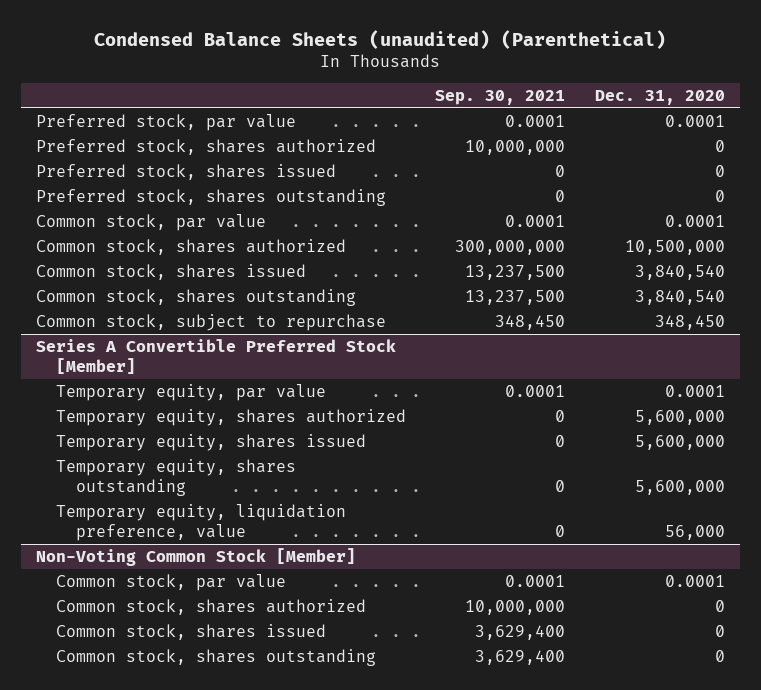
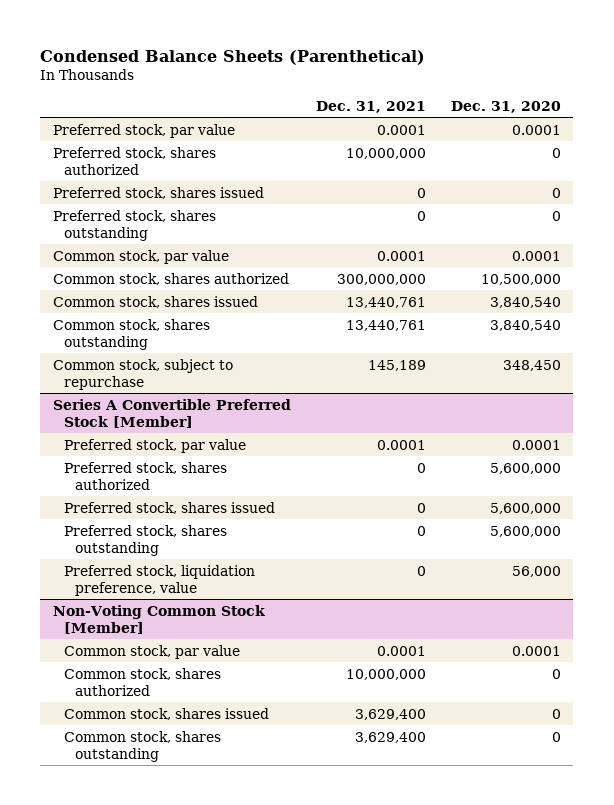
- Condensed Balance Sheets (unaudited) (Parenthetical)
+ Condensed Balance Sheets (Parenthetical)
- | Sep. 30, 2021 | Dec. 31, 2020
+ | Dec. 31, 2021 | Dec. 31, 2020
@ Series A Convertible Preferred Stock [Member]
- Temporary equity, par value | 0.0001 | 0.0001
- Temporary equity, shares authorized | 0 | 5,600,000
- Temporary equity, shares issued | 0 | 5,600,000
- Temporary equity, shares outstanding | 0 | 5,600,000
- Temporary equity, liquidation preference, value | 0 | 56,000
+ Preferred stock, par value | 0.0001 | 0.0001
+ Preferred stock, shares authorized | 0 | 5,600,000
+ Preferred stock, shares issued | 0 | 5,600,000
+ Preferred stock, shares outstanding | 0 | 5,600,000
+ Preferred stock, liquidation preference, value | 0 | 56,000

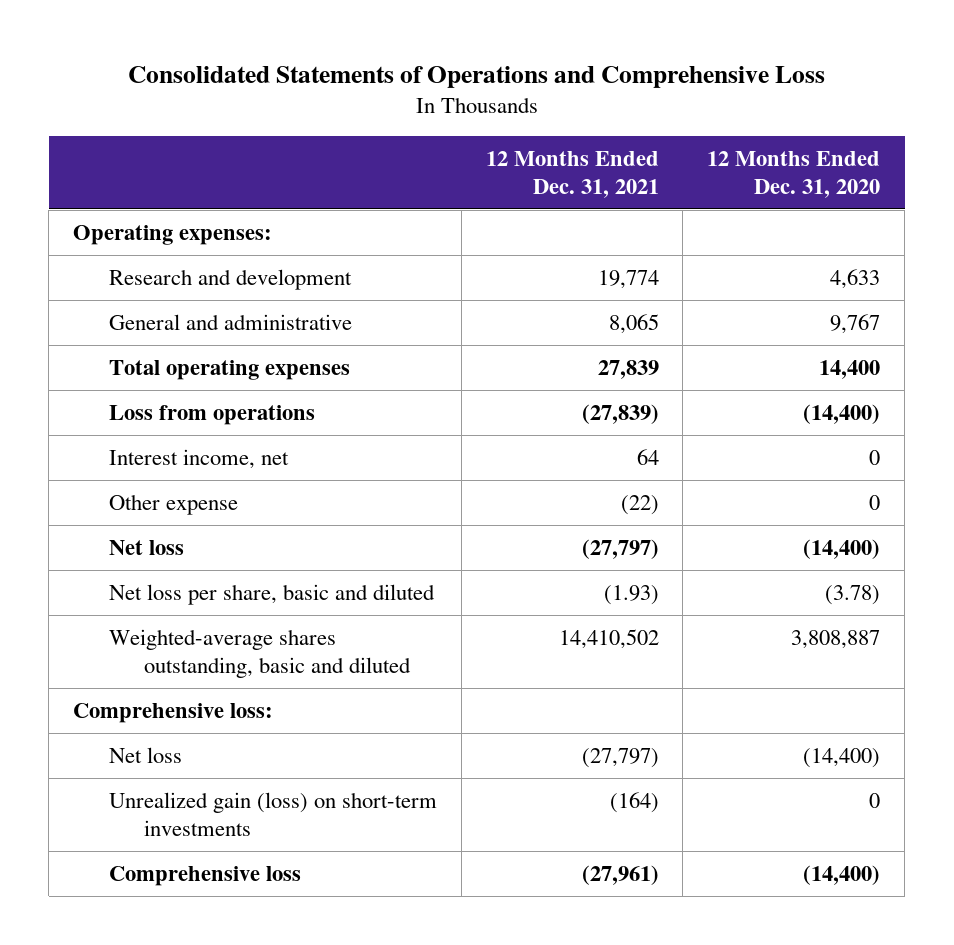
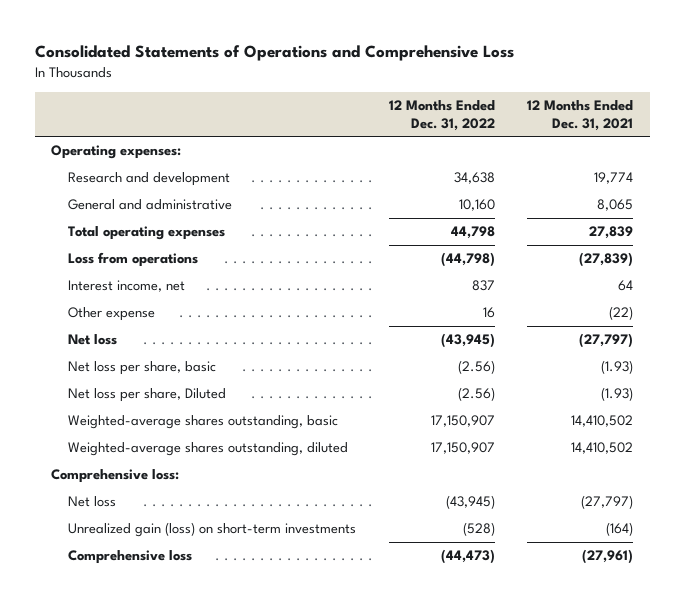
- | 12 Months Ended Dec. 31, 2021 | 12 Months Ended Dec. 31, 2020
+ | 12 Months Ended Dec. 31, 2022 | 12 Months Ended Dec. 31, 2021
- Net loss per share, basic and diluted | (1.93) | (3.78)
- Weighted-average shares outstanding, basic and diluted | 14,410,502 | 3,808,887
+ Net loss per share, basic | (2.56) | (1.93)
+ Net loss per share, Diluted | (2.56) | (1.93)
+ Weighted-average shares outstanding, basic | 17,150,907 | 14,410,502
+ Weighted-average shares outstanding, diluted | 17,150,907 | 14,410,502

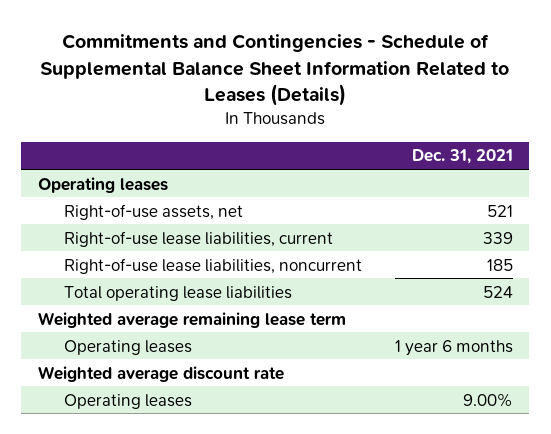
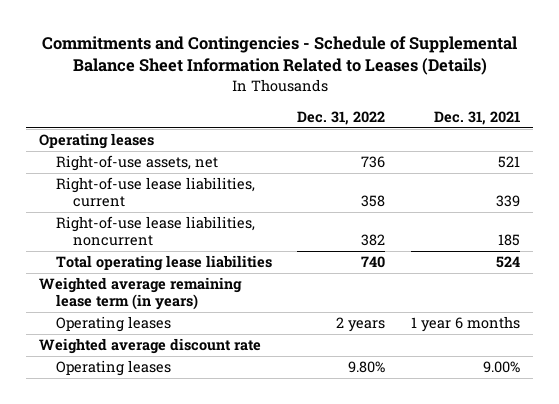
- | Dec. 31, 2021
+ | Dec. 31, 2022 | Dec. 31, 2021
- Weighted average remaining lease term
+ Weighted average remaining lease term (in years)

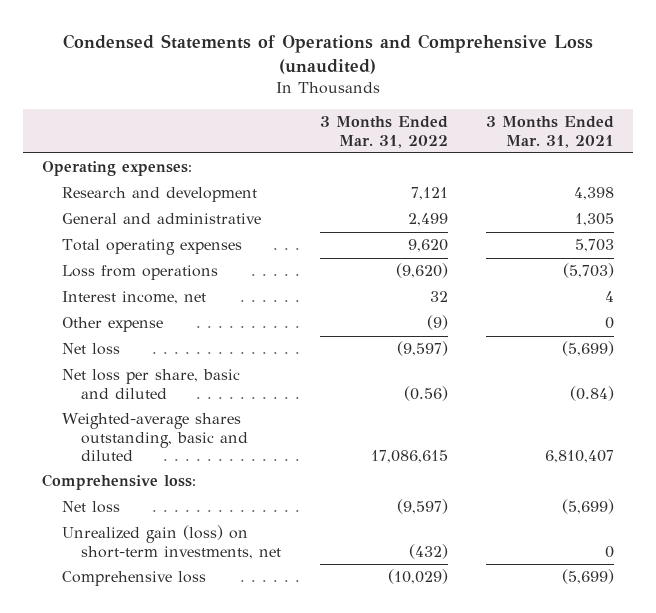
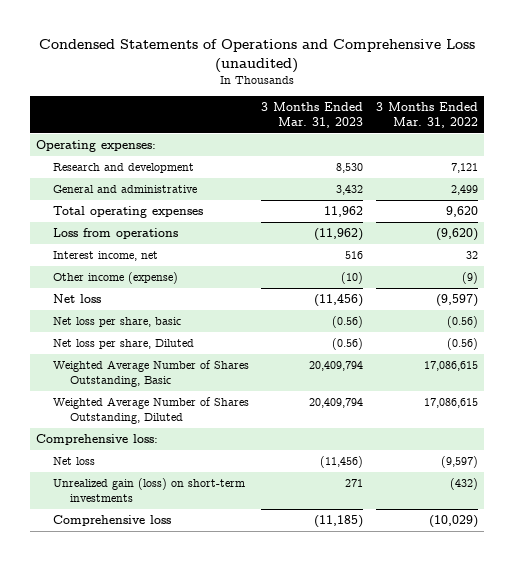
- | 3 Months Ended Mar. 31, 2022 | 3 Months Ended Mar. 31, 2021
+ | 3 Months Ended Mar. 31, 2023 | 3 Months Ended Mar. 31, 2022
- Other expense | (9) | 0
+ Other income (expense) | (10) | (9)
- Net loss per share, basic and diluted | (0.56) | (0.84)
- Weighted-average shares outstanding, basic and diluted | 17,086,615 | 6,810,407
+ Net loss per share, basic | (0.56) | (0.56)
+ Net loss per share, Diluted | (0.56) | (0.56)
+ Weighted Average Number of Shares Outstanding, Basic | 20,409,794 | 17,086,615
+ Weighted Average Number of Shares Outstanding, Diluted | 20,409,794 | 17,086,615
- Unrealized gain (loss) on short-term investments, net | (432) | 0
+ Unrealized gain (loss) on short-term investments | 271 | (432)

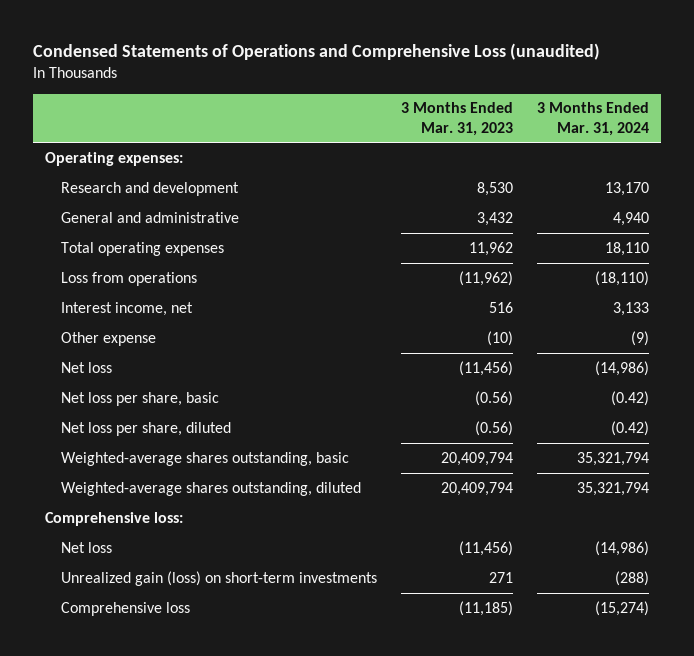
- | 3 Months Ended Mar. 31, 2023 | 3 Months Ended Mar. 31, 2022
+ | 3 Months Ended Mar. 31, 2023 | 3 Months Ended Mar. 31, 2024
- Other income (expense) | (10) | (9)
+ Other expense | (10) | (9)
- Net loss per share, Diluted | (0.56) | (0.56)
- Weighted Average Number of Shares Outstanding, Basic | 20,409,794 | 17,086,615
- Weighted Average Number of Shares Outstanding, Diluted | 20,409,794 | 17,086,615
+ Net loss per share, diluted | (0.56) | (0.42)
+ Weighted-average shares outstanding, basic | 20,409,794 | 35,321,794
+ Weighted-average shares outstanding, diluted | 20,409,794 | 35,321,794

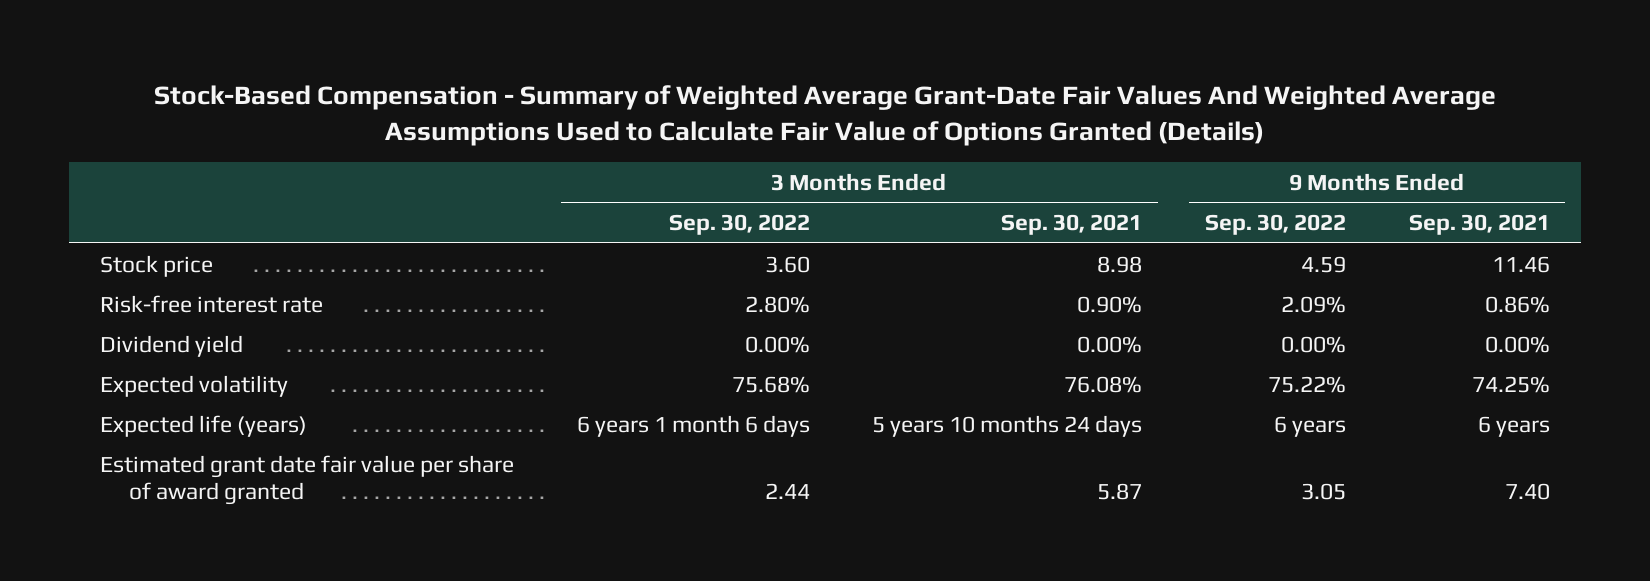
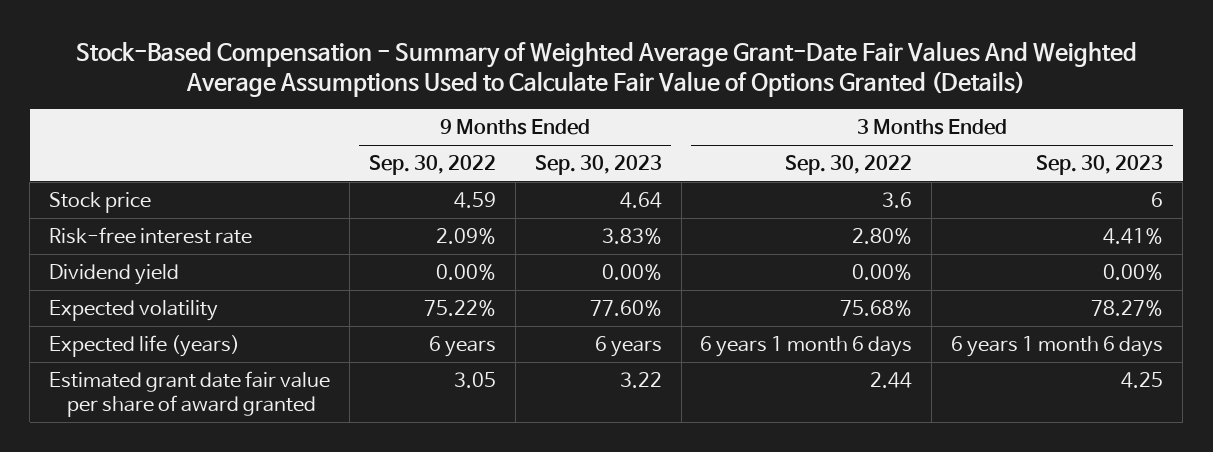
- | 3 Months Ended Sep. 30, 2022 | 3 Months Ended Sep. 30, 2021 | 9 Months Ended Sep. 30, 2022 | 9 Months Ended Sep. 30, 2021
+ | 9 Months Ended Sep. 30, 2022 | 9 Months Ended Sep. 30, 2023 | 3 Months Ended Sep. 30, 2022 | 3 Months Ended Sep. 30, 2023
- Stock price | 3.60 | 8.98 | 4.59 | 11.46
+ Stock price | 4.59 | 4.64 | 3.6 | 6

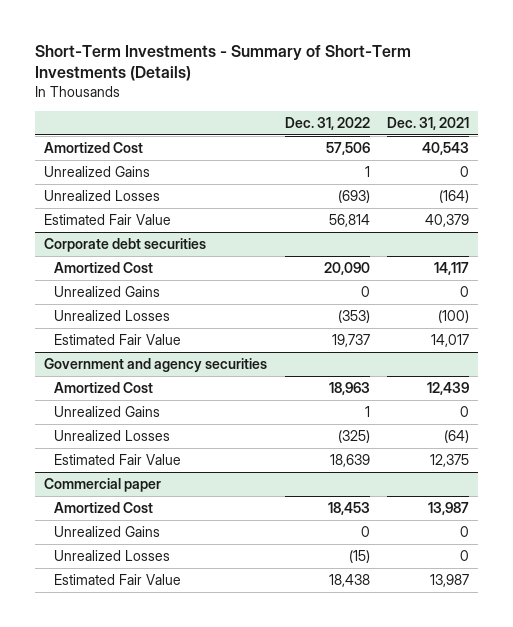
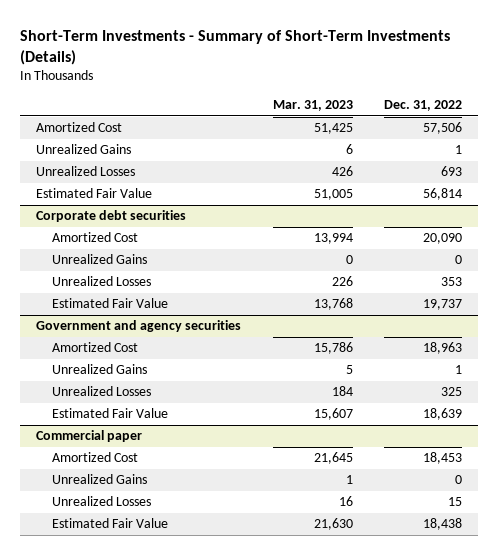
- | Dec. 31, 2022 | Dec. 31, 2021
+ | Mar. 31, 2023 | Dec. 31, 2022
- Unrealized Losses | (693) | (164)
+ Unrealized Losses | 426 | 693
@ Corporate debt securities
- Unrealized Losses | (353) | (100)
+ Unrealized Losses | 226 | 353
@ Government and agency securities
- Unrealized Losses | (325) | (64)
+ Unrealized Losses | 184 | 325
@ Commercial paper
- Unrealized Losses | (15) | 0
+ Unrealized Losses | 16 | 15

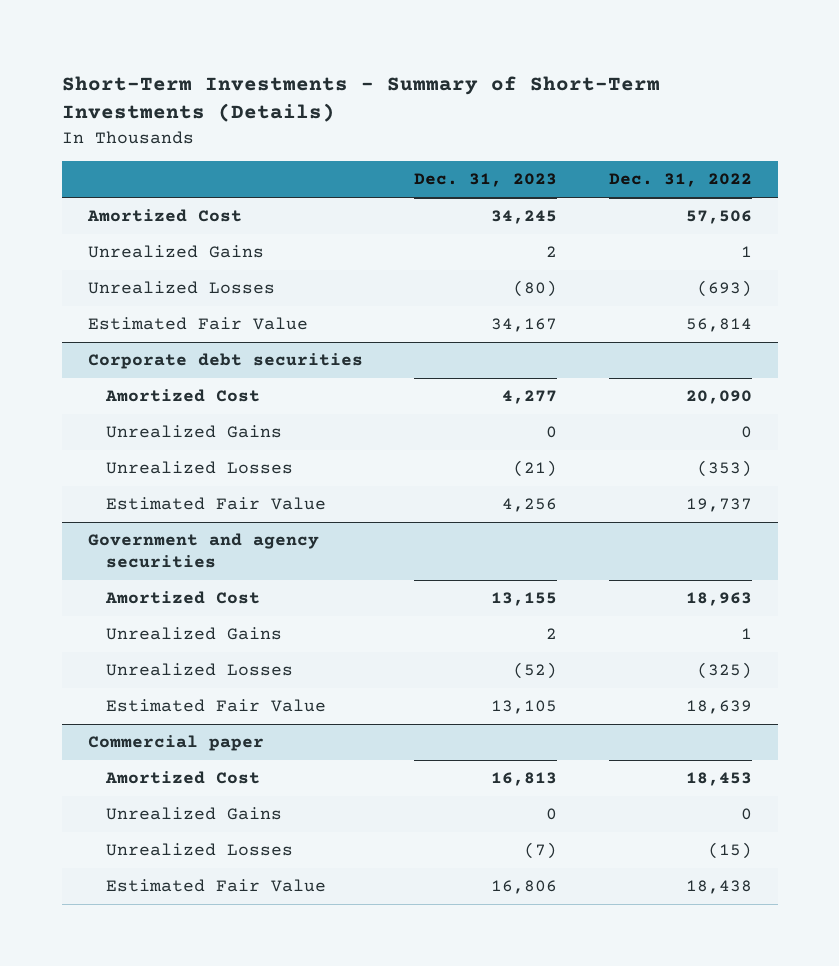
- | Mar. 31, 2023 | Dec. 31, 2022
+ | Dec. 31, 2023 | Dec. 31, 2022
- Unrealized Losses | 426 | 693
+ Unrealized Losses | (80) | (693)
@ Corporate debt securities
- Unrealized Losses | 226 | 353
+ Unrealized Losses | (21) | (353)
@ Government and agency securities
- Unrealized Losses | 184 | 325
+ Unrealized Losses | (52) | (325)
@ Commercial paper
- Unrealized Losses | 16 | 15
+ Unrealized Losses | (7) | (15)

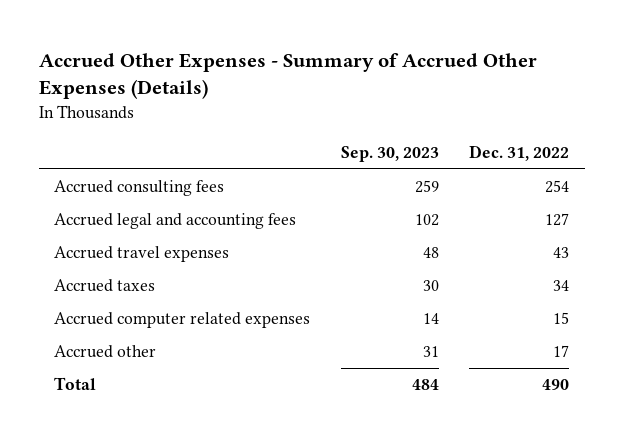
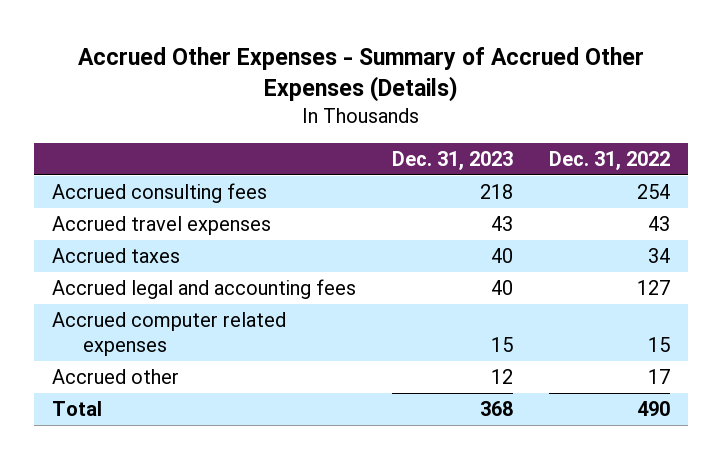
- | Sep. 30, 2023 | Dec. 31, 2022
+ | Dec. 31, 2023 | Dec. 31, 2022
moved down: Accrued legal and accounting fees | 40 | 127

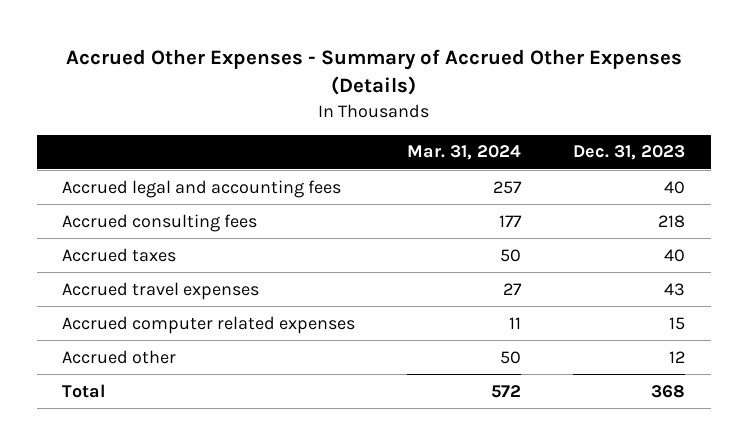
- | Dec. 31, 2023 | Dec. 31, 2022
+ | Mar. 31, 2024 | Dec. 31, 2023
moved up: Accrued legal and accounting fees | 257 | 40
moved down: Accrued travel expenses | 27 | 43

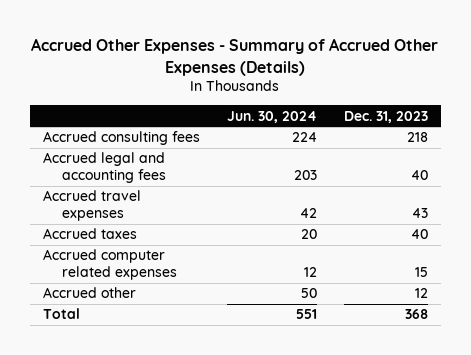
- | Mar. 31, 2024 | Dec. 31, 2023
+ | Jun. 30, 2024 | Dec. 31, 2023
moved down: Accrued legal and accounting fees | 203 | 40
moved down: Accrued taxes | 20 | 40

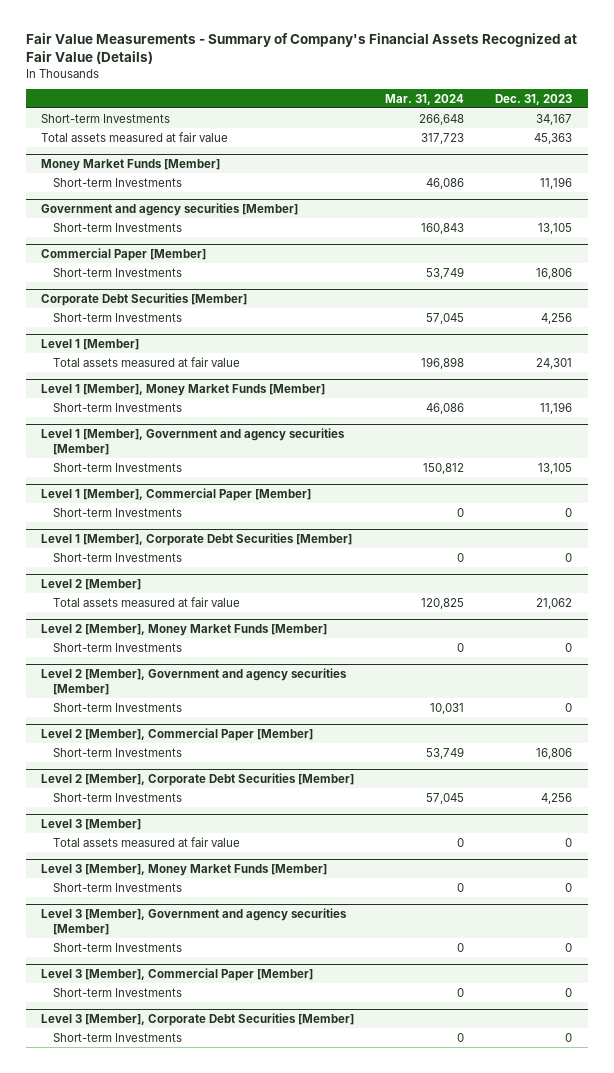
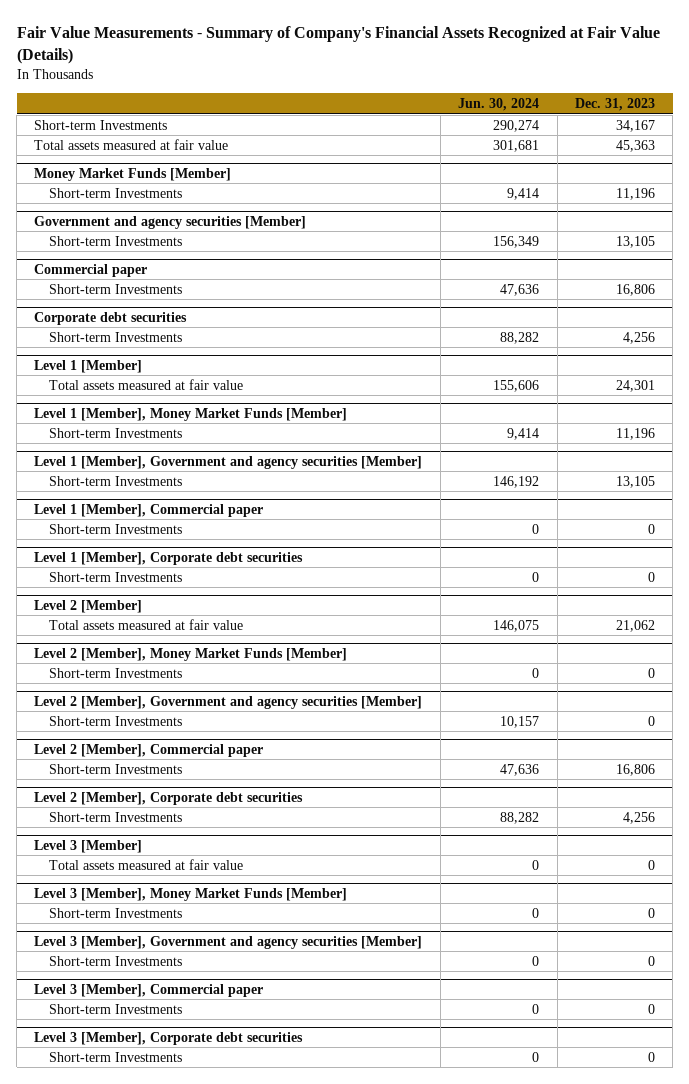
- | Mar. 31, 2024 | Dec. 31, 2023
+ | Jun. 30, 2024 | Dec. 31, 2023
- Commercial Paper [Member]
+ Commercial paper
- Corporate Debt Securities [Member]
+ Corporate debt securities
- Level 1 [Member], Commercial Paper [Member]
+ Level 1 [Member], Commercial paper
- Level 1 [Member], Corporate Debt Securities [Member]
+ Level 1 [Member], Corporate debt securities
- Level 2 [Member], Commercial Paper [Member]
+ Level 2 [Member], Commercial paper
- Level 2 [Member], Corporate Debt Securities [Member]
+ Level 2 [Member], Corporate debt securities
- Level 3 [Member], Commercial Paper [Member]
+ Level 3 [Member], Commercial paper
- Level 3 [Member], Corporate Debt Securities [Member]
+ Level 3 [Member], Corporate debt securities

